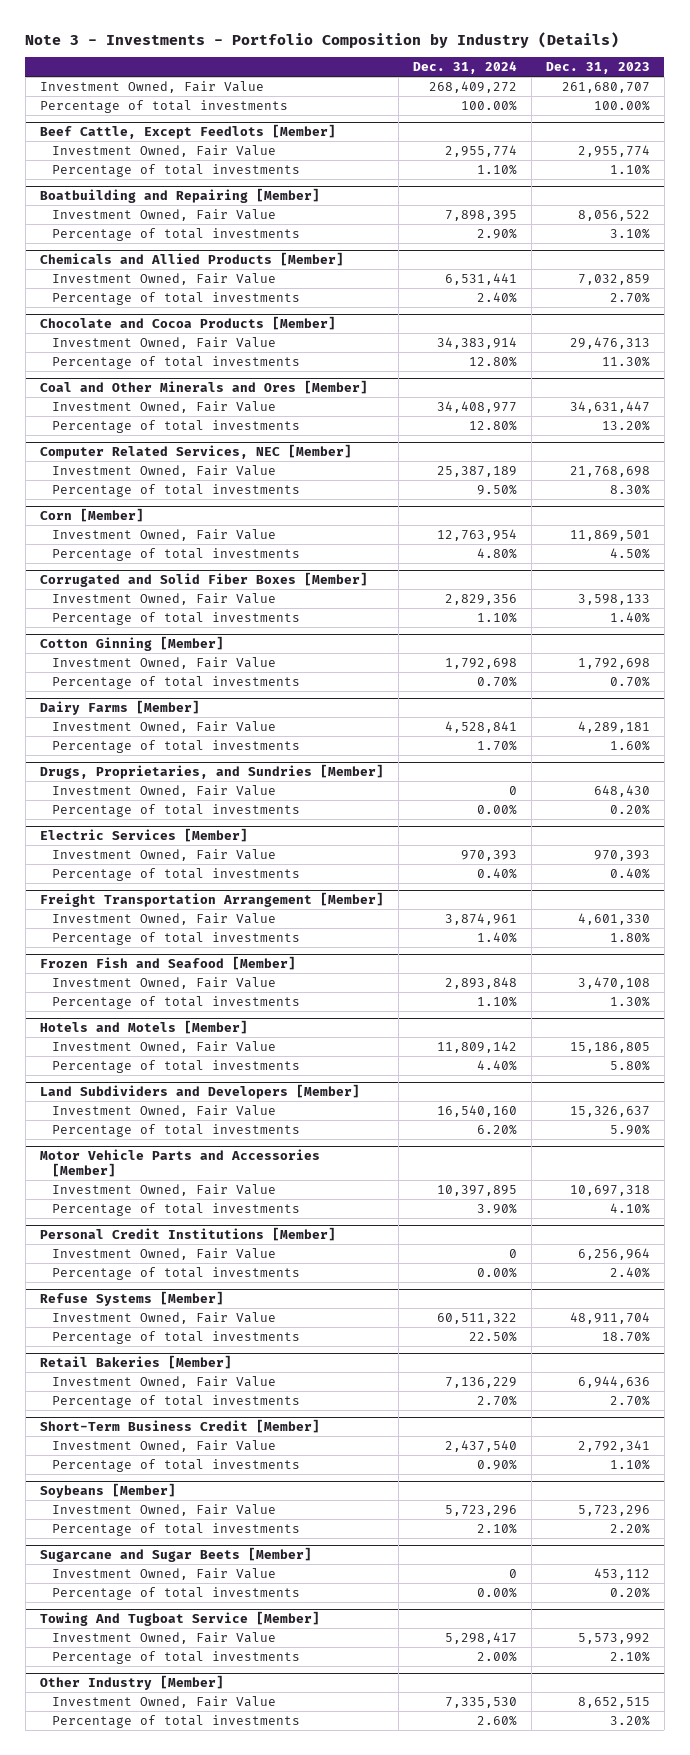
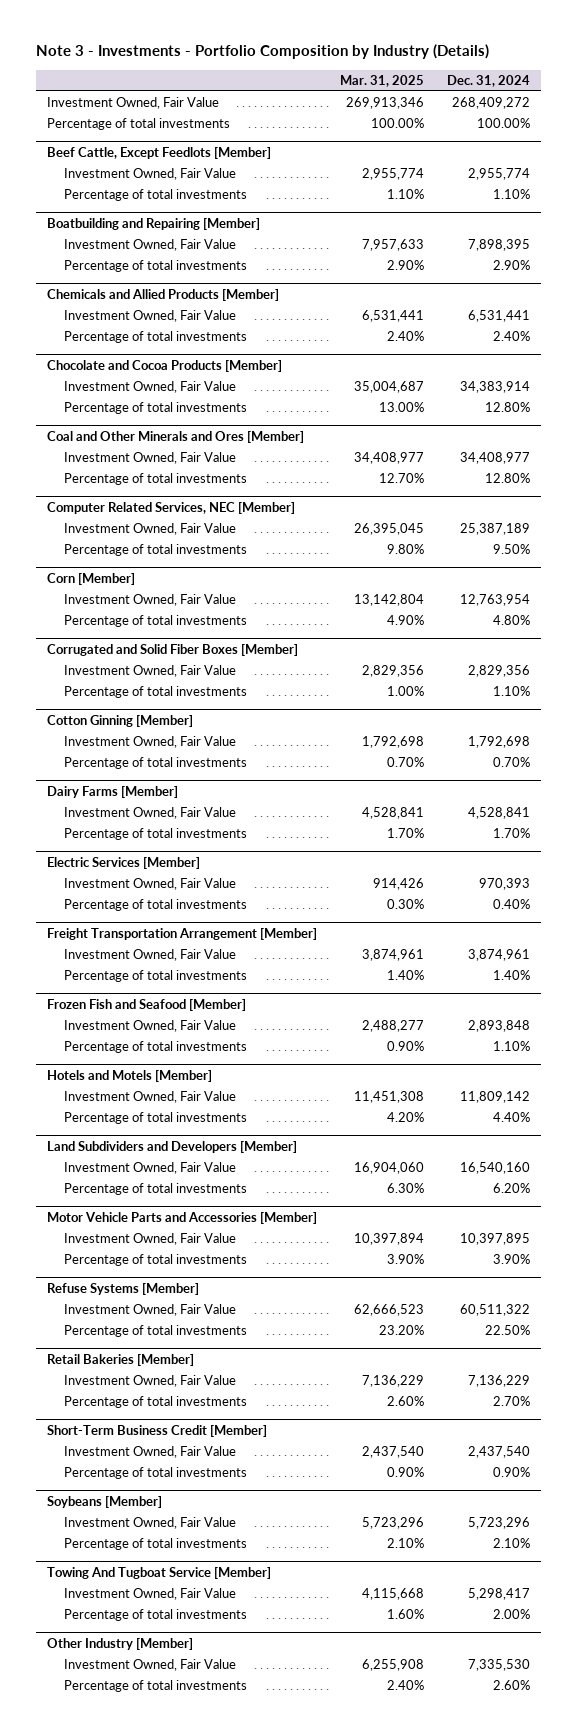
- | Dec. 31, 2024 | Dec. 31, 2023
+ | Mar. 31, 2025 | Dec. 31, 2024
- Drugs, Proprietaries, and Sundries [Member]
- Investment Owned, Fair Value | 0 | 648,430
- Percentage of total investments | 0.00% | 0.20%
- Personal Credit Institutions [Member]
- Investment Owned, Fair Value | 0 | 6,256,964
- Percentage of total investments | 0.00% | 2.40%
- Sugarcane and Sugar Beets [Member]
- Investment Owned, Fair Value | 0 | 453,112
- Percentage of total investments | 0.00% | 0.20%

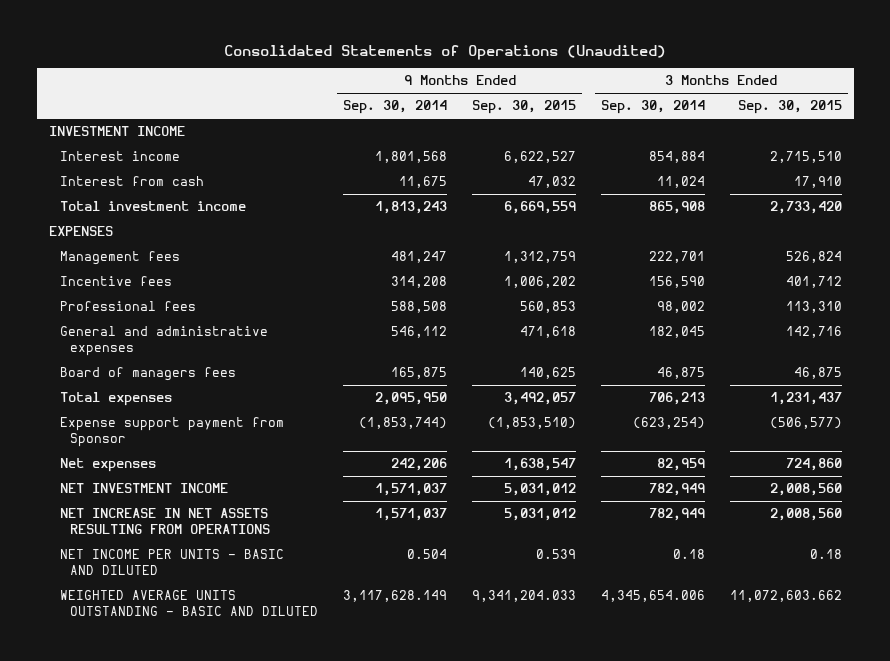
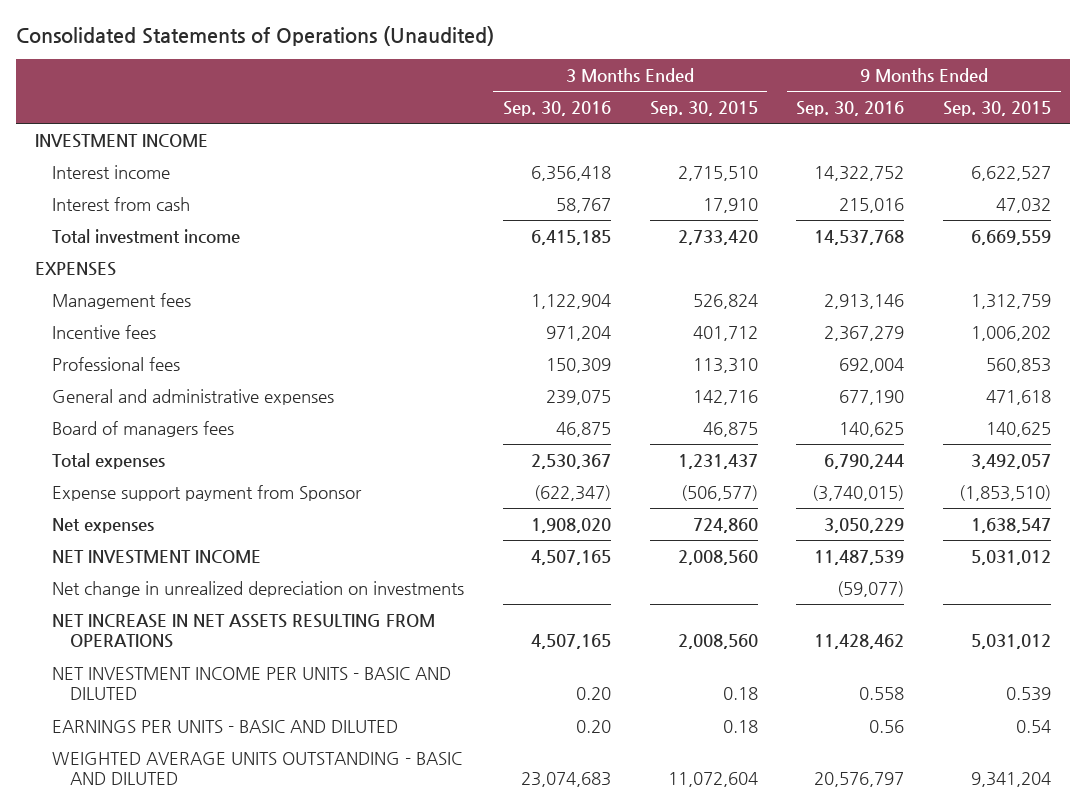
- | 9 Months Ended Sep. 30, 2014 | 9 Months Ended Sep. 30, 2015 | 3 Months Ended Sep. 30, 2014 | 3 Months Ended Sep. 30, 2015
+ | 3 Months Ended Sep. 30, 2016 | 3 Months Ended Sep. 30, 2015 | 9 Months Ended Sep. 30, 2016 | 9 Months Ended Sep. 30, 2015
+ Net change in unrealized depreciation on investments | | | (59,077) |
- NET INCOME PER UNITS - BASIC AND DILUTED | 0.504 | 0.539 | 0.18 | 0.18
- WEIGHTED AVERAGE UNITS OUTSTANDING - BASIC AND DILUTED | 3,117,628.149 | 9,341,204.033 | 4,345,654.006 | 11,072,603.662
+ NET INVESTMENT INCOME PER UNITS - BASIC AND DILUTED | 0.20 | 0.18 | 0.558 | 0.539
+ EARNINGS PER UNITS - BASIC AND DILUTED | 0.20 | 0.18 | 0.56 | 0.54
+ WEIGHTED AVERAGE UNITS OUTSTANDING - BASIC AND DILUTED | 23,074,683 | 11,072,604 | 20,576,797 | 9,341,204

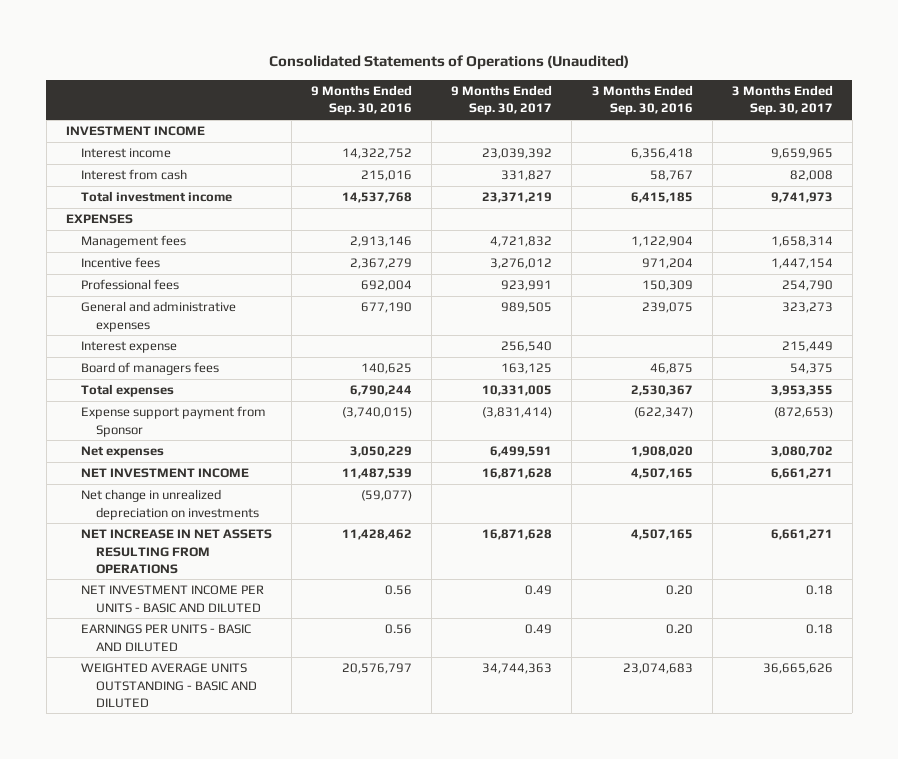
- | 3 Months Ended Sep. 30, 2016 | 3 Months Ended Sep. 30, 2015 | 9 Months Ended Sep. 30, 2016 | 9 Months Ended Sep. 30, 2015
+ | 9 Months Ended Sep. 30, 2016 | 9 Months Ended Sep. 30, 2017 | 3 Months Ended Sep. 30, 2016 | 3 Months Ended Sep. 30, 2017
+ Interest expense | | 256,540 | | 215,449
- NET INVESTMENT INCOME PER UNITS - BASIC AND DILUTED | 0.20 | 0.18 | 0.558 | 0.539
+ NET INVESTMENT INCOME PER UNITS - BASIC AND DILUTED | 0.56 | 0.49 | 0.20 | 0.18

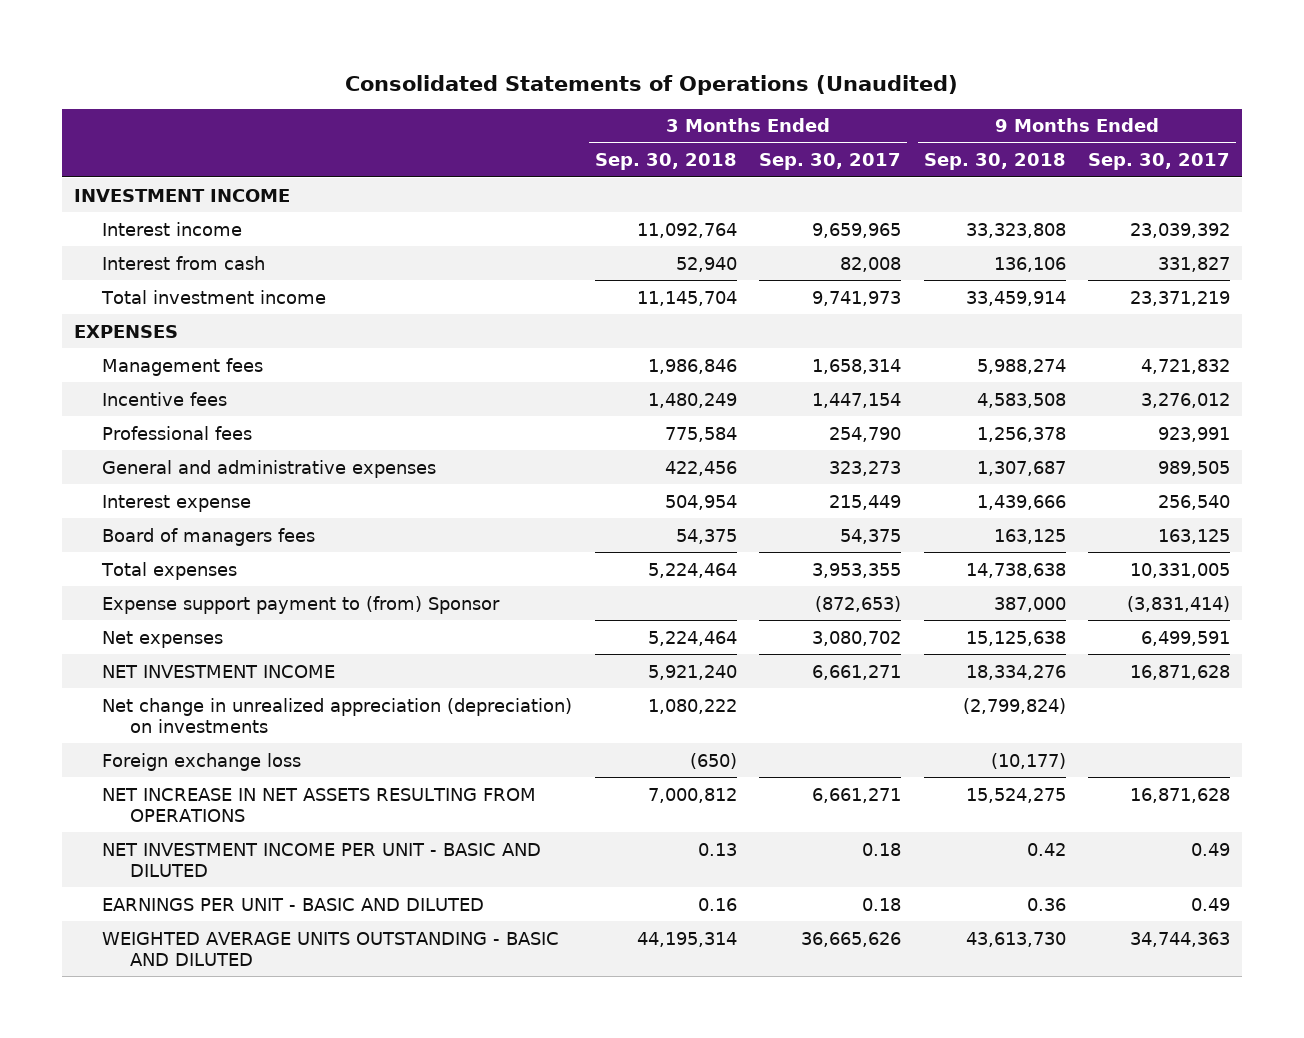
- | 9 Months Ended Sep. 30, 2016 | 9 Months Ended Sep. 30, 2017 | 3 Months Ended Sep. 30, 2016 | 3 Months Ended Sep. 30, 2017
+ | 3 Months Ended Sep. 30, 2018 | 3 Months Ended Sep. 30, 2017 | 9 Months Ended Sep. 30, 2018 | 9 Months Ended Sep. 30, 2017
- Expense support payment from Sponsor | (3,740,015) | (3,831,414) | (622,347) | (872,653)
+ Expense support payment to (from) Sponsor | | (872,653) | 387,000 | (3,831,414)
- Net change in unrealized depreciation on investments | (59,077) | | |
+ Net change in unrealized appreciation (depreciation) on investments | 1,080,222 | | (2,799,824) |
+ Foreign exchange loss | (650) | | (10,177) |
- NET INVESTMENT INCOME PER UNITS - BASIC AND DILUTED | 0.56 | 0.49 | 0.20 | 0.18
- EARNINGS PER UNITS - BASIC AND DILUTED | 0.56 | 0.49 | 0.20 | 0.18
+ NET INVESTMENT INCOME PER UNIT - BASIC AND DILUTED | 0.13 | 0.18 | 0.42 | 0.49
+ EARNINGS PER UNIT - BASIC AND DILUTED | 0.16 | 0.18 | 0.36 | 0.49

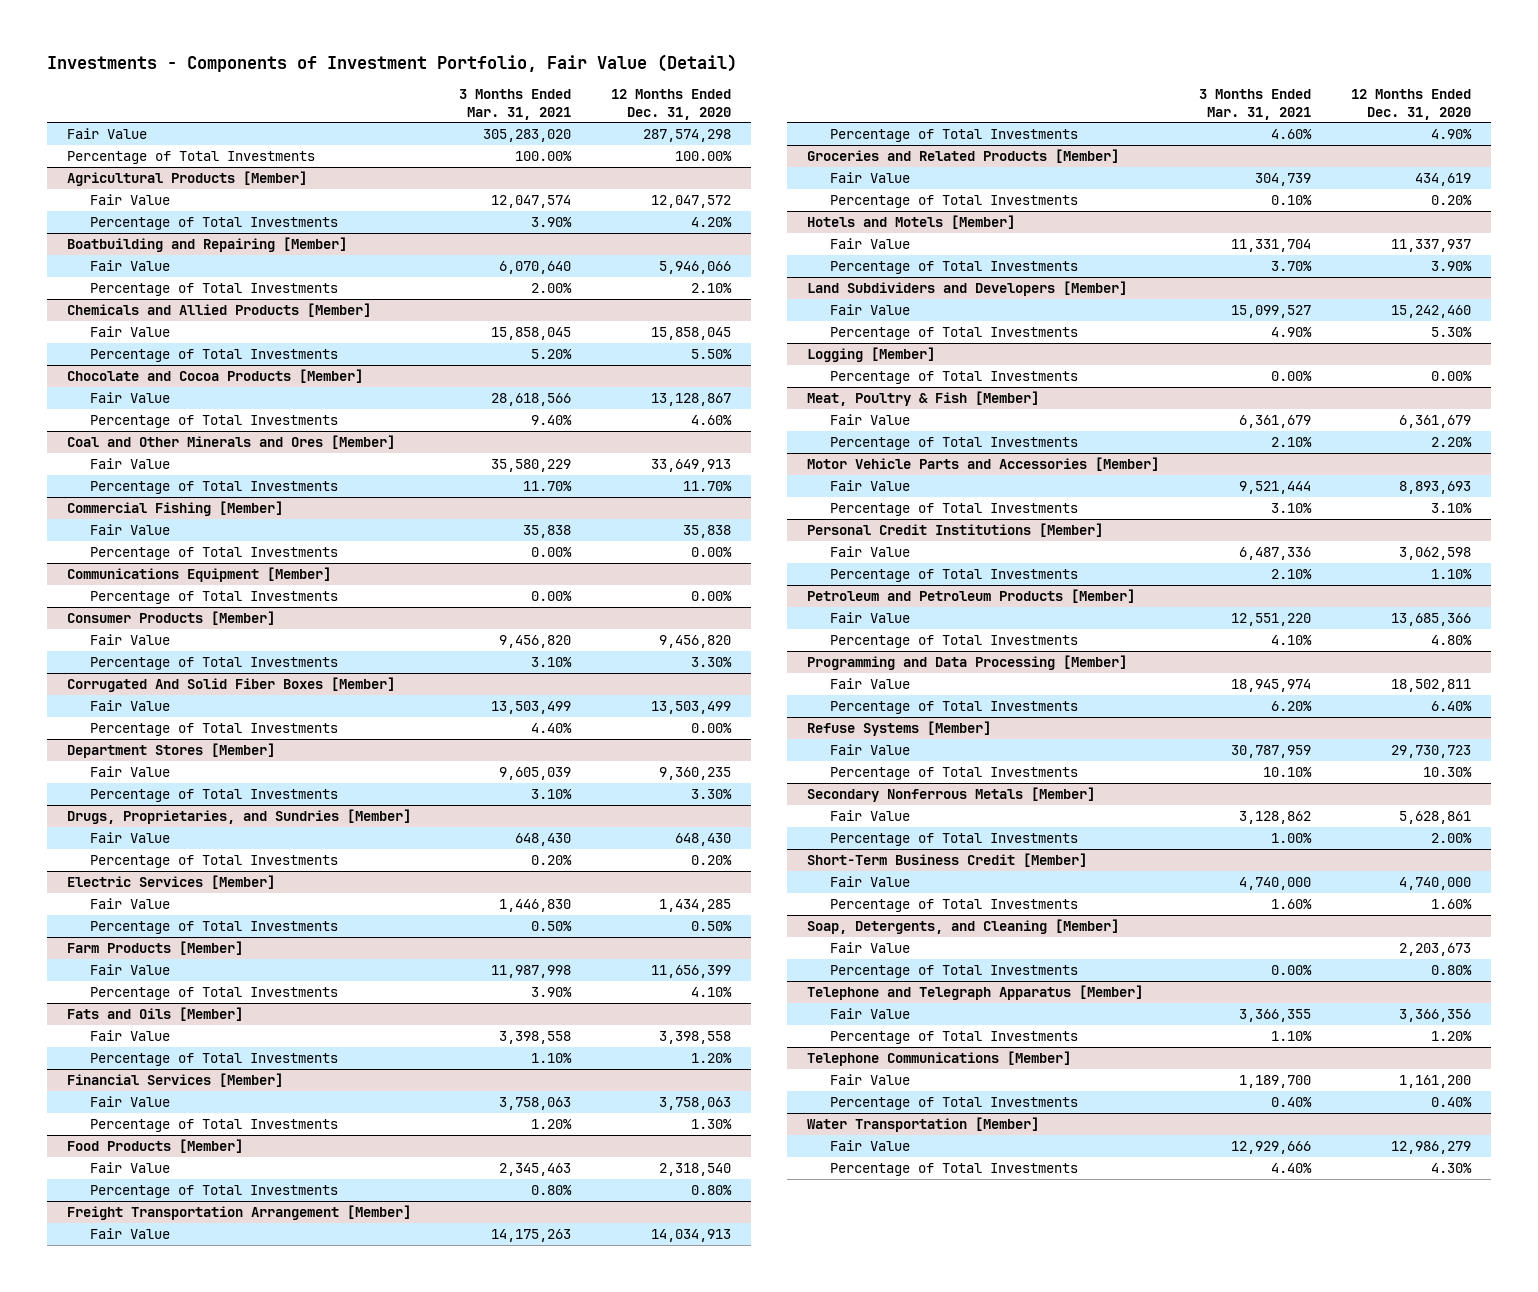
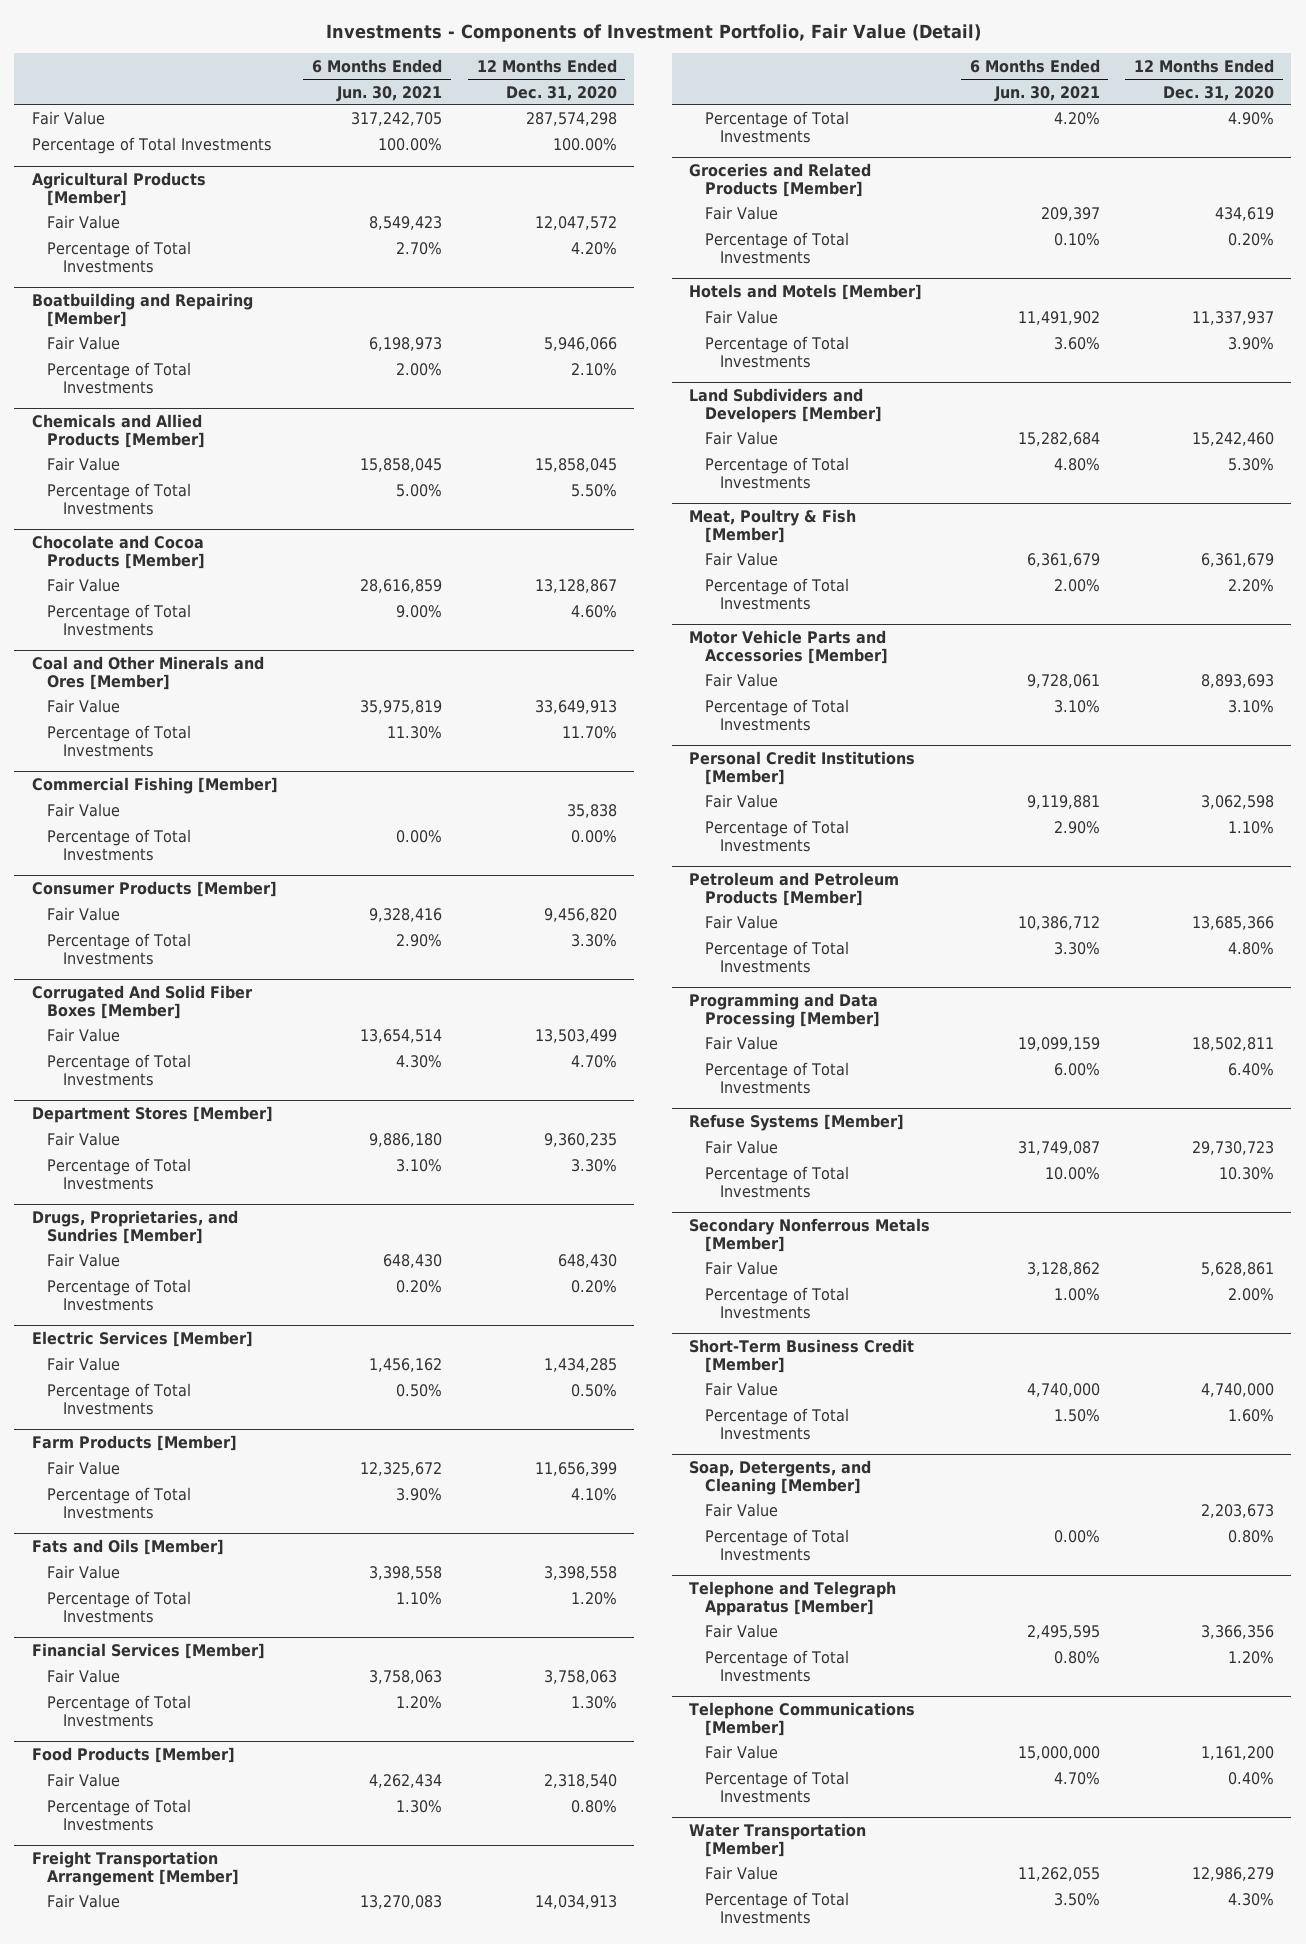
- | 3 Months Ended Mar. 31, 2021 | 12 Months Ended Dec. 31, 2020
+ | 6 Months Ended Jun. 30, 2021 | 12 Months Ended Dec. 31, 2020
- Communications Equipment [Member]
- Percentage of Total Investments | 0.00% | 0.00%
@ Corrugated And Solid Fiber Boxes [Member]
- Percentage of Total Investments | 4.40% | 0.00%
+ Percentage of Total Investments | 4.30% | 4.70%
- Logging [Member]
- Percentage of Total Investments | 0.00% | 0.00%

